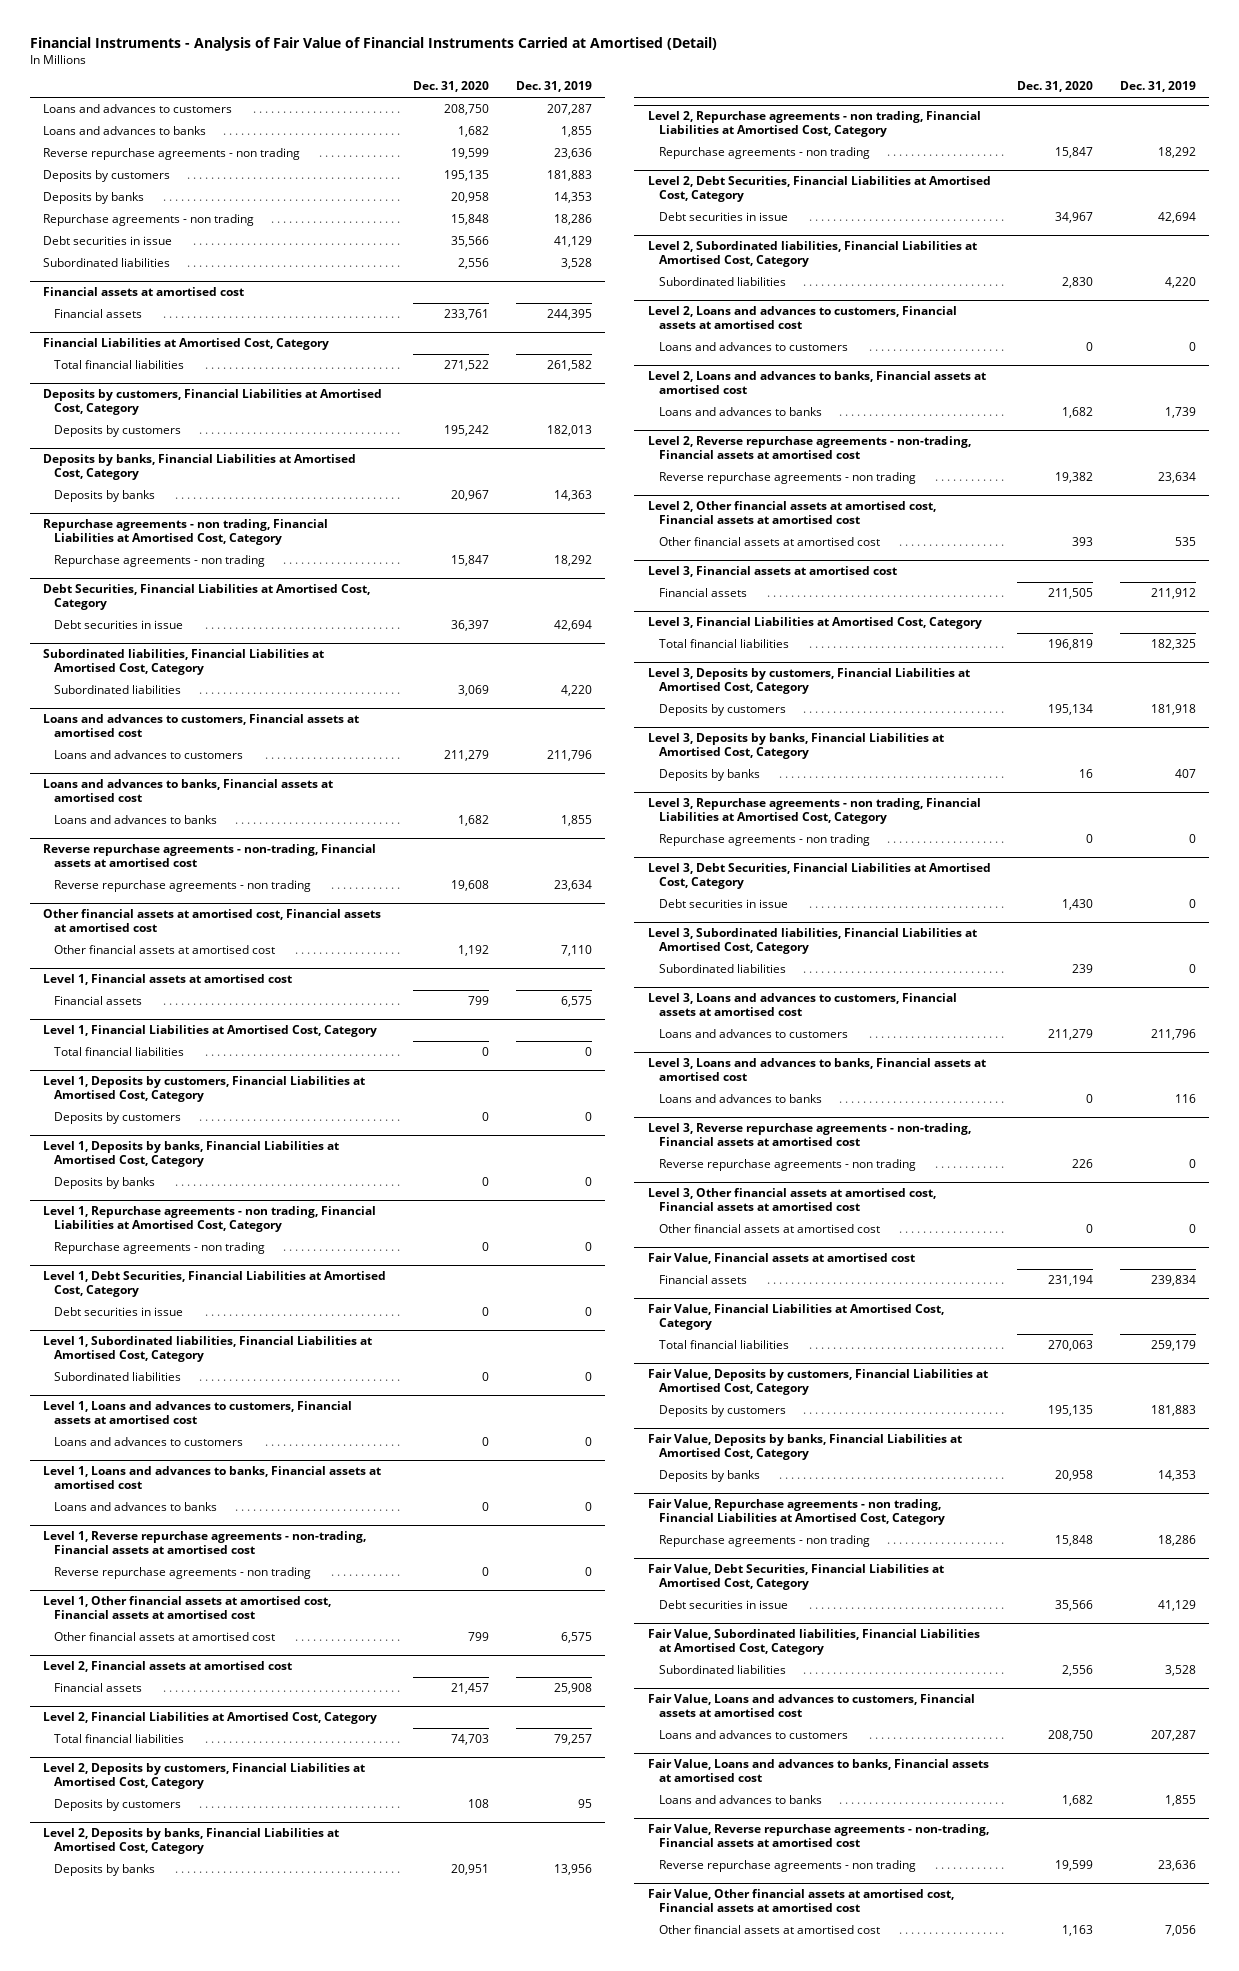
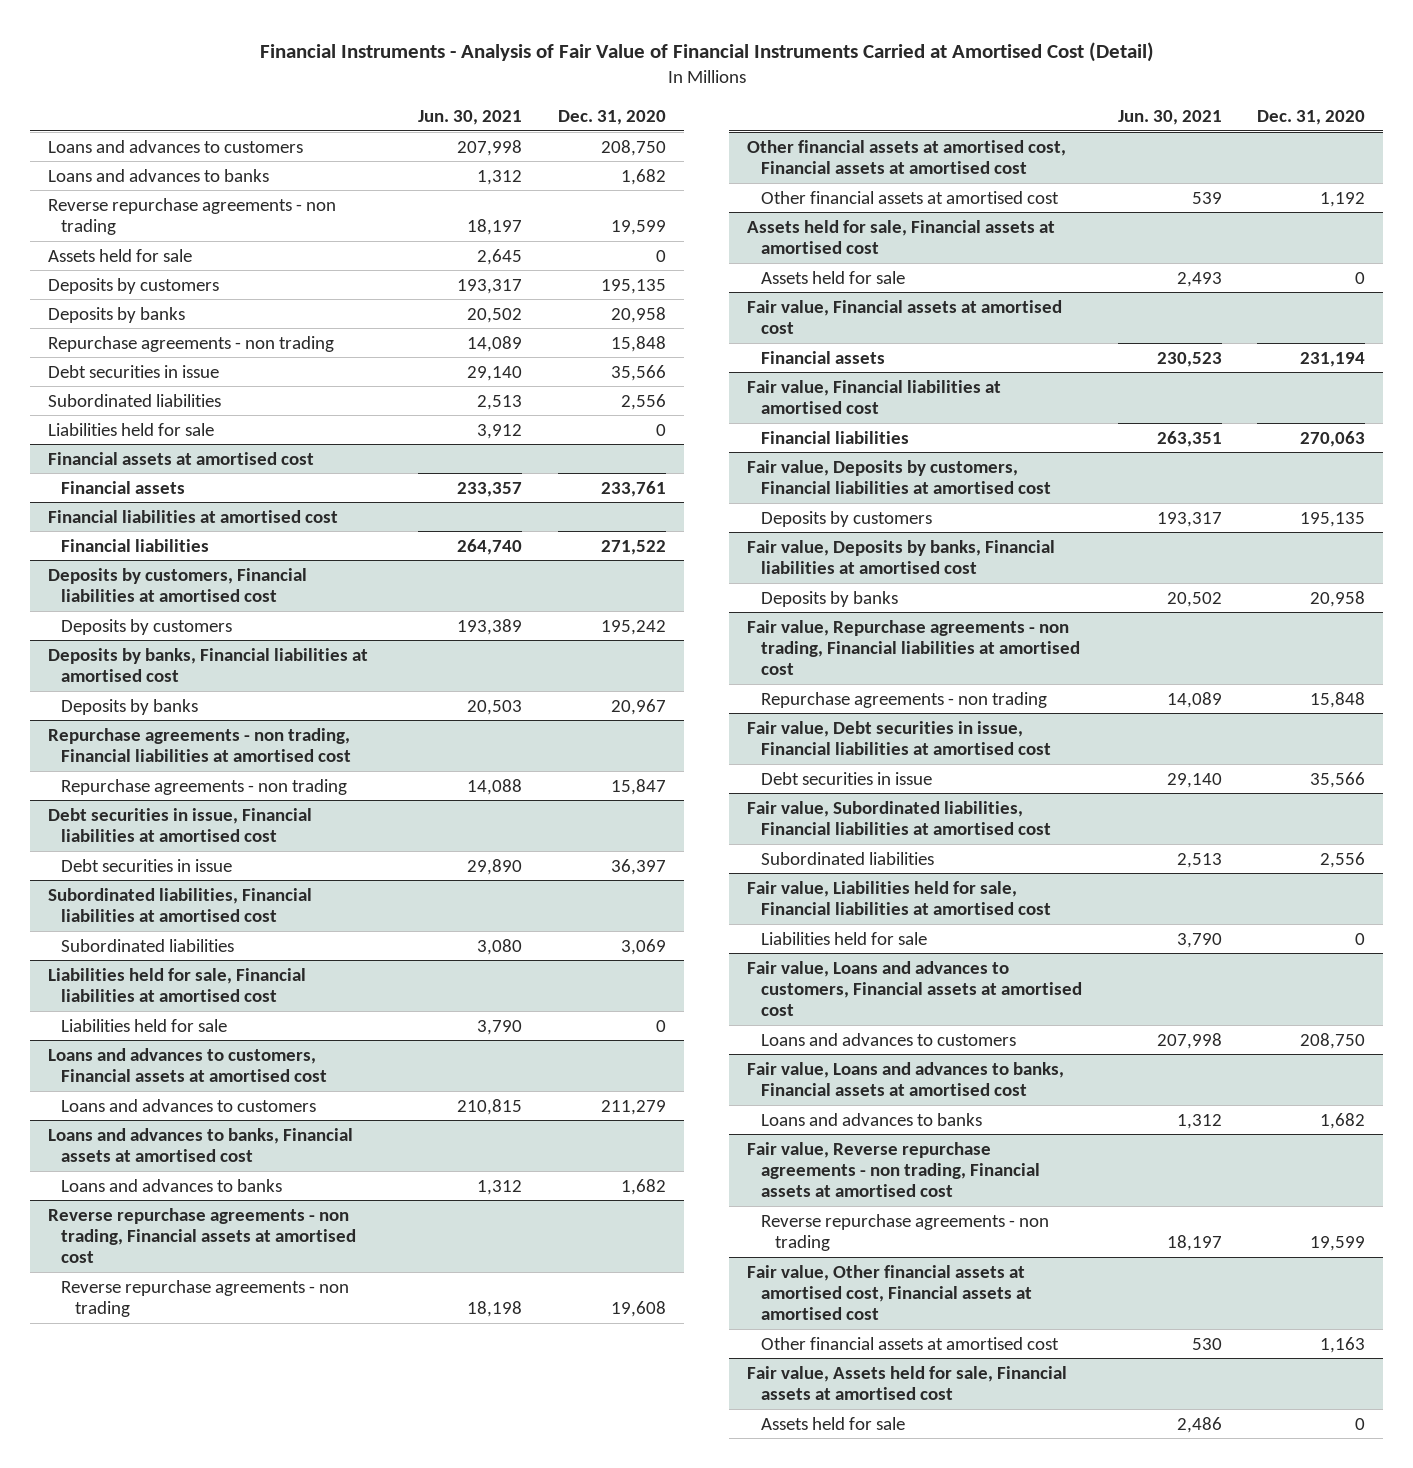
- Financial Instruments - Analysis of Fair Value of Financial Instruments Carried at Amortised (Detail)
+ Financial Instruments - Analysis of Fair Value of Financial Instruments Carried at Amortised Cost (Detail)
- | Dec. 31, 2020 | Dec. 31, 2019
+ | Jun. 30, 2021 | Dec. 31, 2020
+ Assets held for sale | 2,645 | 0
+ Liabilities held for sale | 3,912 | 0
- Financial Liabilities at Amortised Cost, Category
- Total financial liabilities | 271,522 | 261,582
- Deposits by customers, Financial Liabilities at Amortised Cost, Category
+ Financial liabilities at amortised cost
+ Financial liabilities | 264,740 | 271,522
+ Deposits by customers, Financial liabilities at amortised cost
- Deposits by banks, Financial Liabilities at Amortised Cost, Category
+ Deposits by banks, Financial liabilities at amortised cost
- Repurchase agreements - non trading, Financial Liabilities at Amortised Cost, Category
+ Repurchase agreements - non trading, Financial liabilities at amortised cost
- Debt Securities, Financial Liabilities at Amortised Cost, Category
+ Debt securities in issue, Financial liabilities at amortised cost
- Subordinated liabilities, Financial Liabilities at Amortised Cost, Category
+ Subordinated liabilities, Financial liabilities at amortised cost
+ Liabilities held for sale, Financial liabilities at amortised cost
+ Liabilities held for sale | 3,790 | 0
- Reverse repurchase agreements - non-trading, Financial assets at amortised cost
+ Reverse repurchase agreements - non trading, Financial assets at amortised cost
- Level 1, Financial assets at amortised cost
- Financial assets | 799 | 6,575
- Level 1, Financial Liabilities at Amortised Cost, Category
- Total financial liabilities | 0 | 0
- Level 1, Deposits by customers, Financial Liabilities at Amortised Cost, Category
- Deposits by customers | 0 | 0
- Level 1, Deposits by banks, Financial Liabilities at Amortised Cost, Category
- Deposits by banks | 0 | 0
- Level 1, Repurchase agreements - non trading, Financial Liabilities at Amortised Cost, Category
- Repurchase agreements - non trading | 0 | 0
- Level 1, Debt Securities, Financial Liabilities at Amortised Cost, Category
- Debt securities in issue | 0 | 0
- Level 1, Subordinated liabilities, Financial Liabilities at Amortised Cost, Category
- Subordinated liabilities | 0 | 0
- Level 1, Loans and advances to customers, Financial assets at amortised cost
- Loans and advances to customers | 0 | 0
- Level 1, Loans and advances to banks, Financial assets at amortised cost
- Loans and advances to banks | 0 | 0
- Level 1, Reverse repurchase agreements - non-trading, Financial assets at amortised cost
- Reverse repurchase agreements - non trading | 0 | 0
- Level 1, Other financial assets at amortised cost, Financial assets at amortised cost
- Other financial assets at amortised cost | 799 | 6,575
- Level 2, Financial assets at amortised cost
- Financial assets | 21,457 | 25,908
- Level 2, Financial Liabilities at Amortised Cost, Category
- Total financial liabilities | 74,703 | 79,257
- Level 2, Deposits by customers, Financial Liabilities at Amortised Cost, Category
- Deposits by customers | 108 | 95
- Level 2, Deposits by banks, Financial Liabilities at Amortised Cost, Category
- Deposits by banks | 20,951 | 13,956
- Level 2, Repurchase agreements - non trading, Financial Liabilities at Amortised Cost, Category
- Repurchase agreements - non trading | 15,847 | 18,292
- Level 2, Debt Securities, Financial Liabilities at Amortised Cost, Category
- Debt securities in issue | 34,967 | 42,694
- Level 2, Subordinated liabilities, Financial Liabilities at Amortised Cost, Category
- Subordinated liabilities | 2,830 | 4,220
- Level 2, Loans and advances to customers, Financial assets at amortised cost
- Loans and advances to customers | 0 | 0
- Level 2, Loans and advances to banks, Financial assets at amortised cost
- Loans and advances to banks | 1,682 | 1,739
- Level 2, Reverse repurchase agreements - non-trading, Financial assets at amortised cost
- Reverse repurchase agreements - non trading | 19,382 | 23,634
- Level 2, Other financial assets at amortised cost, Financial assets at amortised cost
- Other financial assets at amortised cost | 393 | 535
- Level 3, Financial assets at amortised cost
- Financial assets | 211,505 | 211,912
- Level 3, Financial Liabilities at Amortised Cost, Category
- Total financial liabilities | 196,819 | 182,325
- Level 3, Deposits by customers, Financial Liabilities at Amortised Cost, Category
- Deposits by customers | 195,134 | 181,918
- Level 3, Deposits by banks, Financial Liabilities at Amortised Cost, Category
- Deposits by banks | 16 | 407
- Level 3, Repurchase agreements - non trading, Financial Liabilities at Amortised Cost, Category
- Repurchase agreements - non trading | 0 | 0
- Level 3, Debt Securities, Financial Liabilities at Amortised Cost, Category
- Debt securities in issue | 1,430 | 0
- Level 3, Subordinated liabilities, Financial Liabilities at Amortised Cost, Category
- Subordinated liabilities | 239 | 0
- Level 3, Loans and advances to customers, Financial assets at amortised cost
- Loans and advances to customers | 211,279 | 211,796
- Level 3, Loans and advances to banks, Financial assets at amortised cost
- Loans and advances to banks | 0 | 116
- Level 3, Reverse repurchase agreements - non-trading, Financial assets at amortised cost
- Reverse repurchase agreements - non trading | 226 | 0
- Level 3, Other financial assets at amortised cost, Financial assets at amortised cost
- Other financial assets at amortised cost | 0 | 0
- Fair Value, Financial assets at amortised cost
+ Assets held for sale, Financial assets at amortised cost
+ Assets held for sale | 2,493 | 0
+ Fair value, Financial assets at amortised cost
- Fair Value, Financial Liabilities at Amortised Cost, Category
- Total financial liabilities | 270,063 | 259,179
- Fair Value, Deposits by customers, Financial Liabilities at Amortised Cost, Category
+ Fair value, Financial liabilities at amortised cost
+ Financial liabilities | 263,351 | 270,063
+ Fair value, Deposits by customers, Financial liabilities at amortised cost
- Fair Value, Deposits by banks, Financial Liabilities at Amortised Cost, Category
+ Fair value, Deposits by banks, Financial liabilities at amortised cost
- Fair Value, Repurchase agreements - non trading, Financial Liabilities at Amortised Cost, Category
+ Fair value, Repurchase agreements - non trading, Financial liabilities at amortised cost
- Fair Value, Debt Securities, Financial Liabilities at Amortised Cost, Category
+ Fair value, Debt securities in issue, Financial liabilities at amortised cost
- Fair Value, Subordinated liabilities, Financial Liabilities at Amortised Cost, Category
+ Fair value, Subordinated liabilities, Financial liabilities at amortised cost
- Fair Value, Loans and advances to customers, Financial assets at amortised cost
+ Fair value, Liabilities held for sale, Financial liabilities at amortised cost
+ Liabilities held for sale | 3,790 | 0
+ Fair value, Loans and advances to customers, Financial assets at amortised cost
- Fair Value, Loans and advances to banks, Financial assets at amortised cost
+ Fair value, Loans and advances to banks, Financial assets at amortised cost
- Fair Value, Reverse repurchase agreements - non-trading, Financial assets at amortised cost
+ Fair value, Reverse repurchase agreements - non trading, Financial assets at amortised cost
- Fair Value, Other financial assets at amortised cost, Financial assets at amortised cost
+ Fair value, Other financial assets at amortised cost, Financial assets at amortised cost
+ Fair value, Assets held for sale, Financial assets at amortised cost
+ Assets held for sale | 2,486 | 0

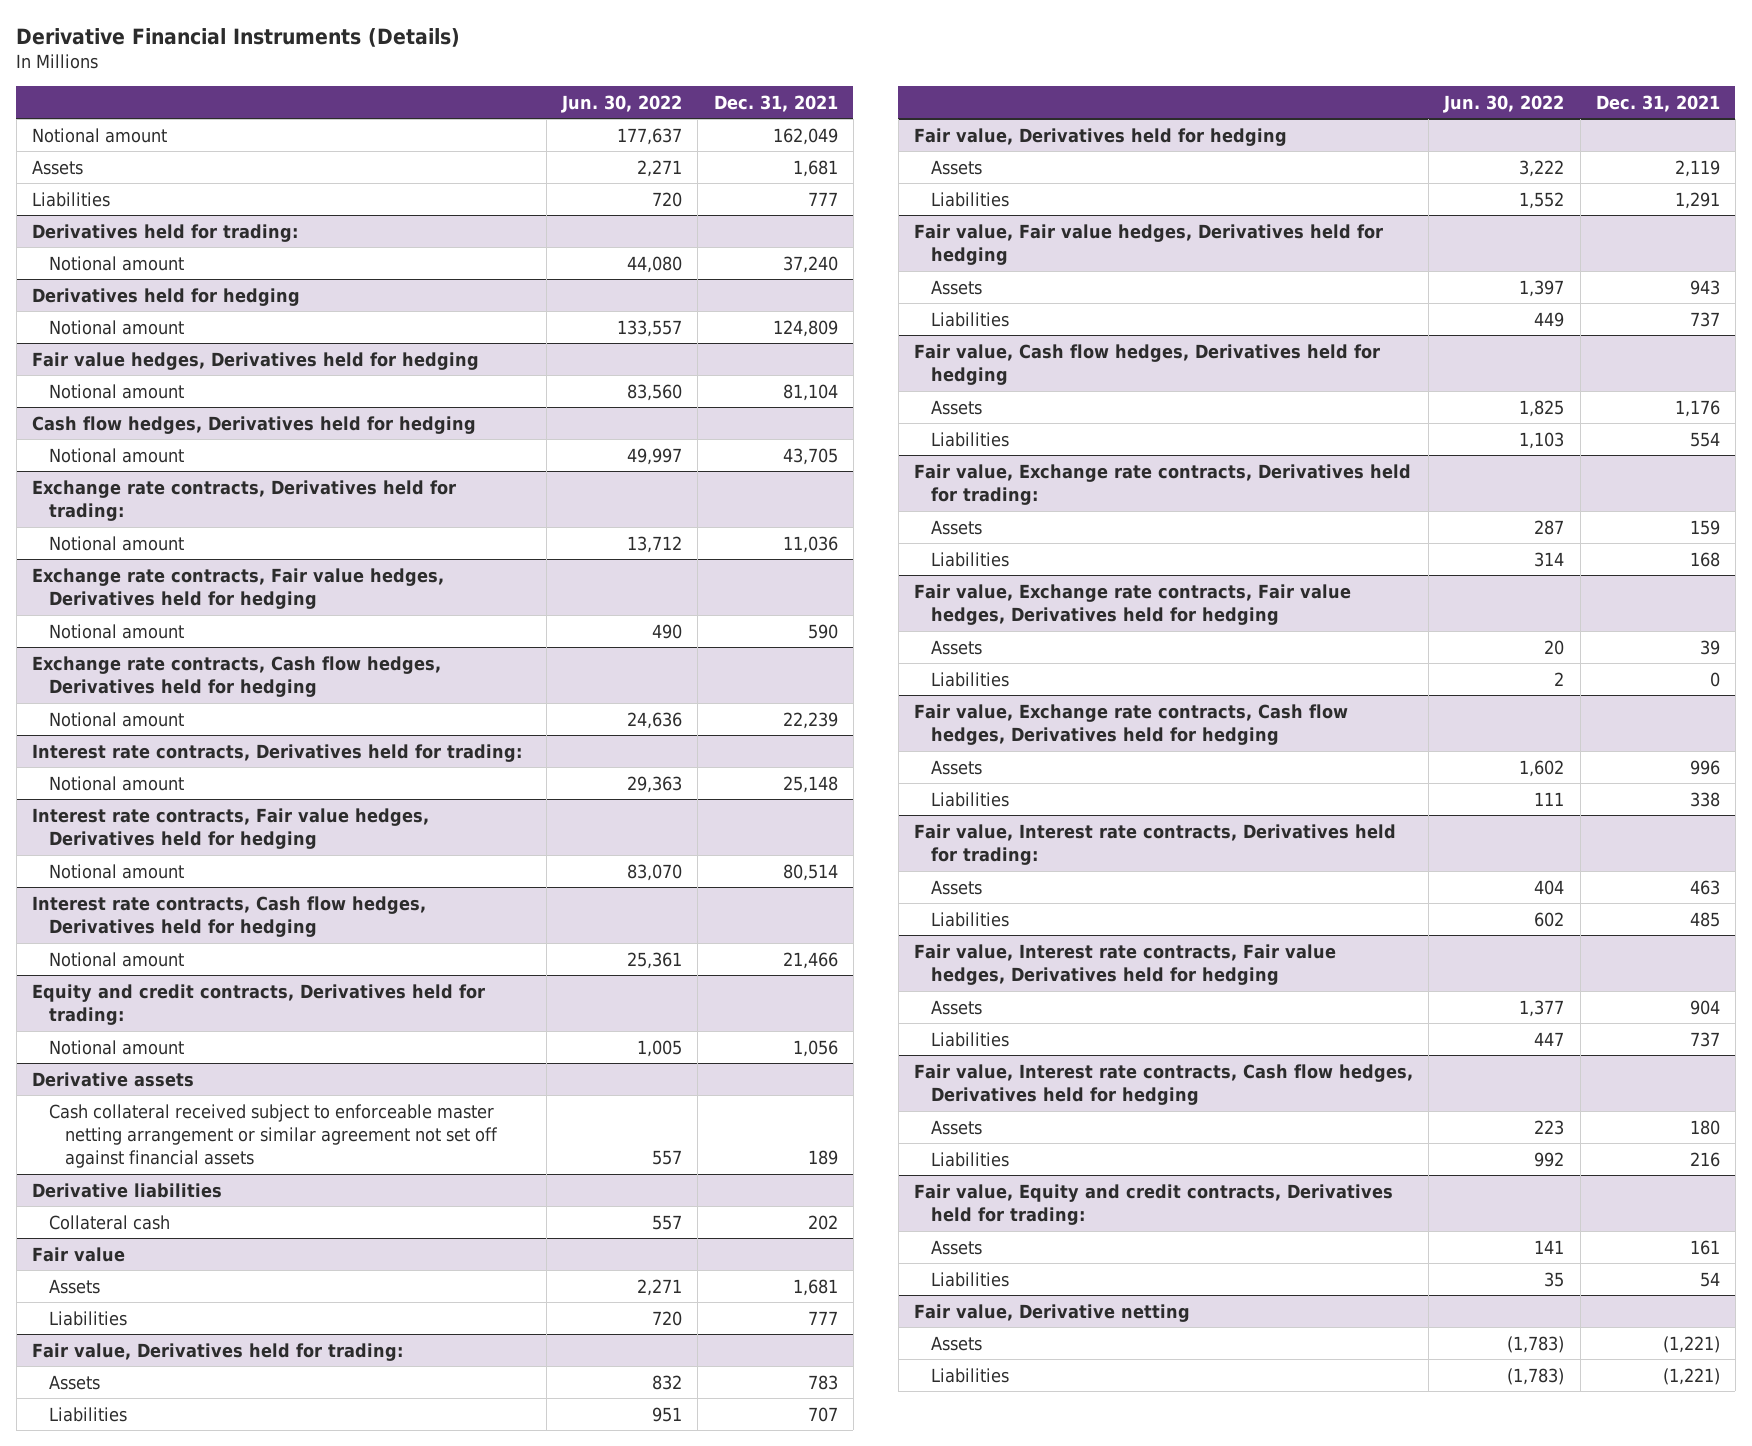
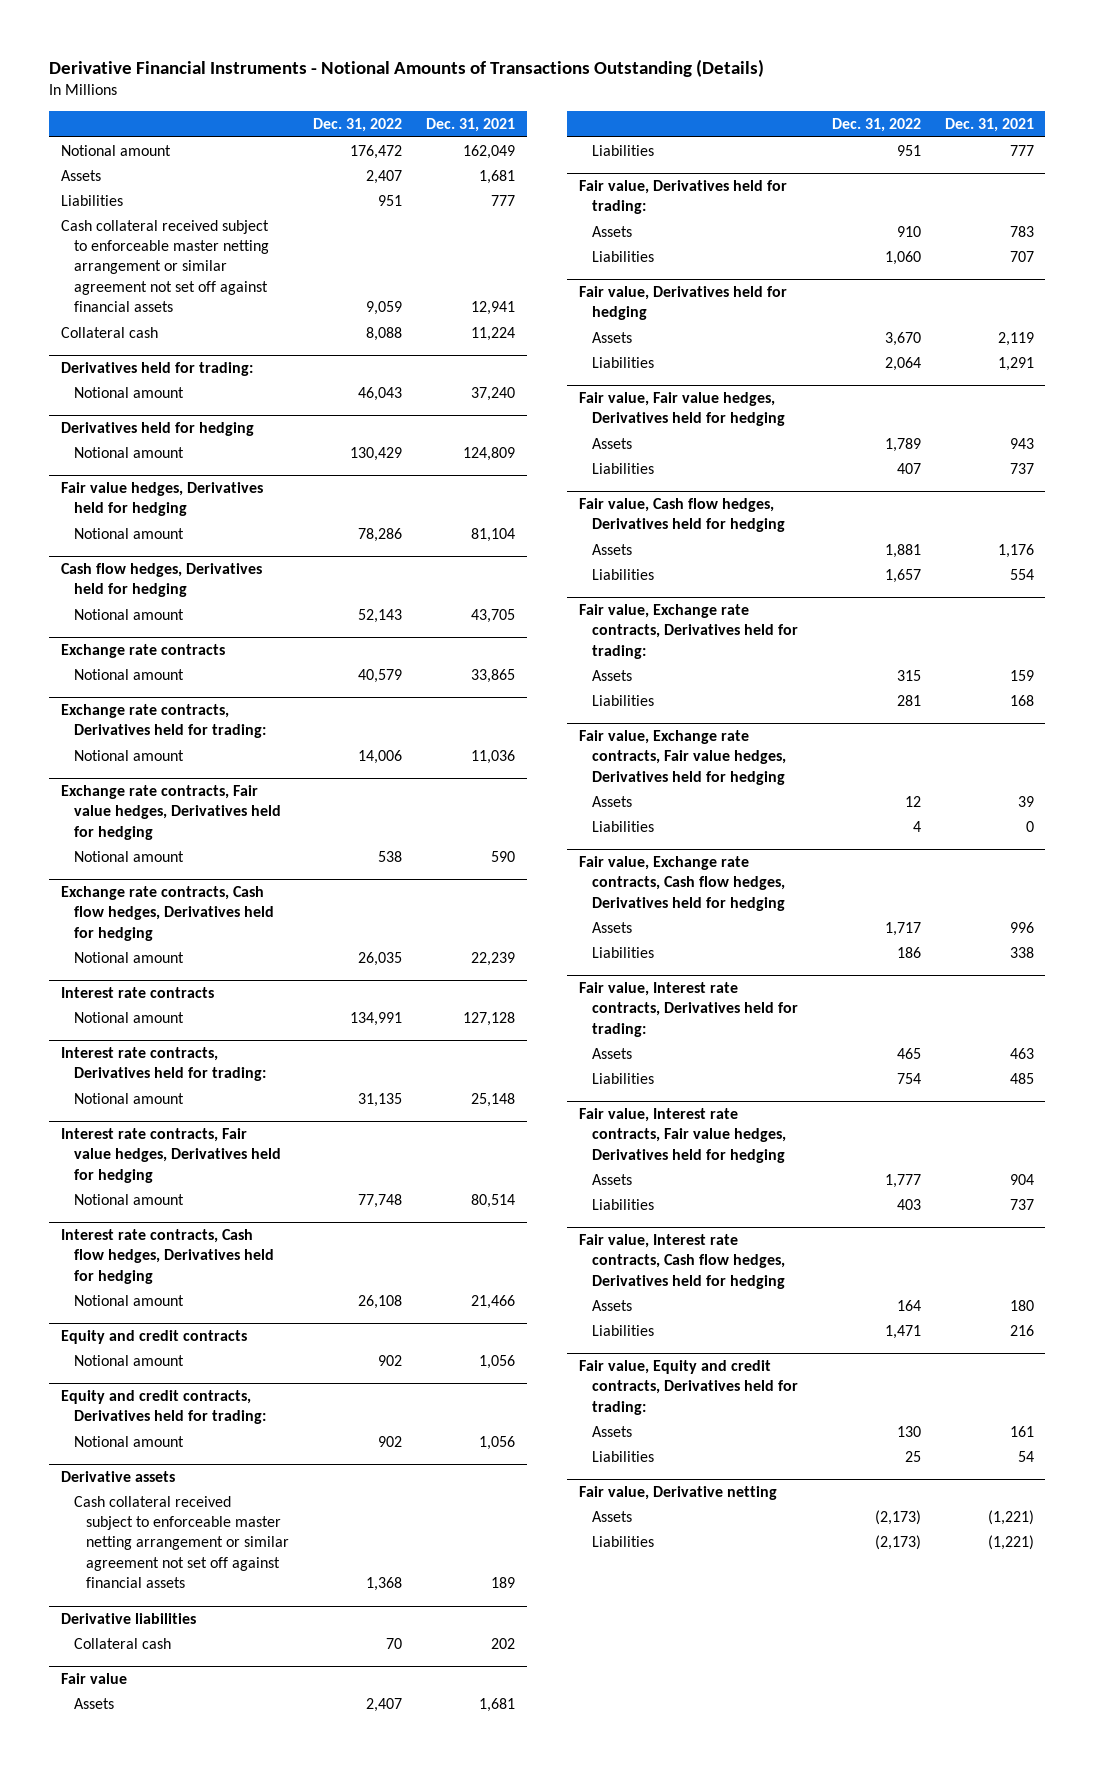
- Derivative Financial Instruments (Details)
+ Derivative Financial Instruments - Notional Amounts of Transactions Outstanding (Details)
- | Jun. 30, 2022 | Dec. 31, 2021
+ | Dec. 31, 2022 | Dec. 31, 2021
+ Cash collateral received subject to enforceable master netting arrangement or similar agreement not set off against financial assets | 9,059 | 12,941
+ Collateral cash | 8,088 | 11,224
+ Exchange rate contracts
+ Notional amount | 40,579 | 33,865
+ Interest rate contracts
+ Notional amount | 134,991 | 127,128
+ Equity and credit contracts
+ Notional amount | 902 | 1,056

